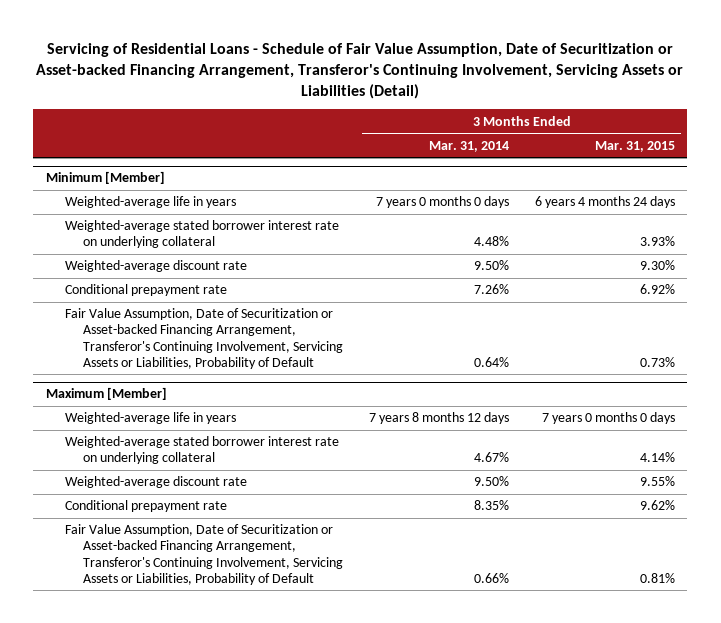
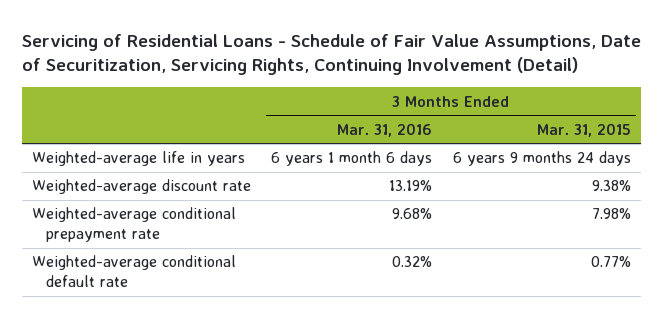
- Servicing of Residential Loans - Schedule of Fair Value Assumption, Date of Securitization or Asset-backed Financing Arrangement, Transferor's Continuing Involvement, Servicing Assets or Liabilities (Detail)
+ Servicing of Residential Loans - Schedule of Fair Value Assumptions, Date of Securitization, Servicing Rights, Continuing Involvement (Detail)
- | 3 Months Ended Mar. 31, 2014 | 3 Months Ended Mar. 31, 2015
+ | 3 Months Ended Mar. 31, 2016 | 3 Months Ended Mar. 31, 2015
- Minimum [Member]
- Weighted-average life in years | 7 years 0 months 0 days | 6 years 4 months 24 days
- Weighted-average stated borrower interest rate on underlying collateral | 4.48% | 3.93%
- Weighted-average discount rate | 9.50% | 9.30%
- Conditional prepayment rate | 7.26% | 6.92%
- Fair Value Assumption, Date of Securitization or Asset-backed Financing Arrangement, Transferor's Continuing Involvement, Servicing Assets or Liabilities, Probability of Default | 0.64% | 0.73%
- Maximum [Member]
- Weighted-average life in years | 7 years 8 months 12 days | 7 years 0 months 0 days
- Weighted-average stated borrower interest rate on underlying collateral | 4.67% | 4.14%
- Weighted-average discount rate | 9.50% | 9.55%
- Conditional prepayment rate | 8.35% | 9.62%
- Fair Value Assumption, Date of Securitization or Asset-backed Financing Arrangement, Transferor's Continuing Involvement, Servicing Assets or Liabilities, Probability of Default | 0.66% | 0.81%
+ Weighted-average life in years | 6 years 1 month 6 days | 6 years 9 months 24 days
+ Weighted-average discount rate | 13.19% | 9.38%
+ Weighted-average conditional prepayment rate | 9.68% | 7.98%
+ Weighted-average conditional default rate | 0.32% | 0.77%

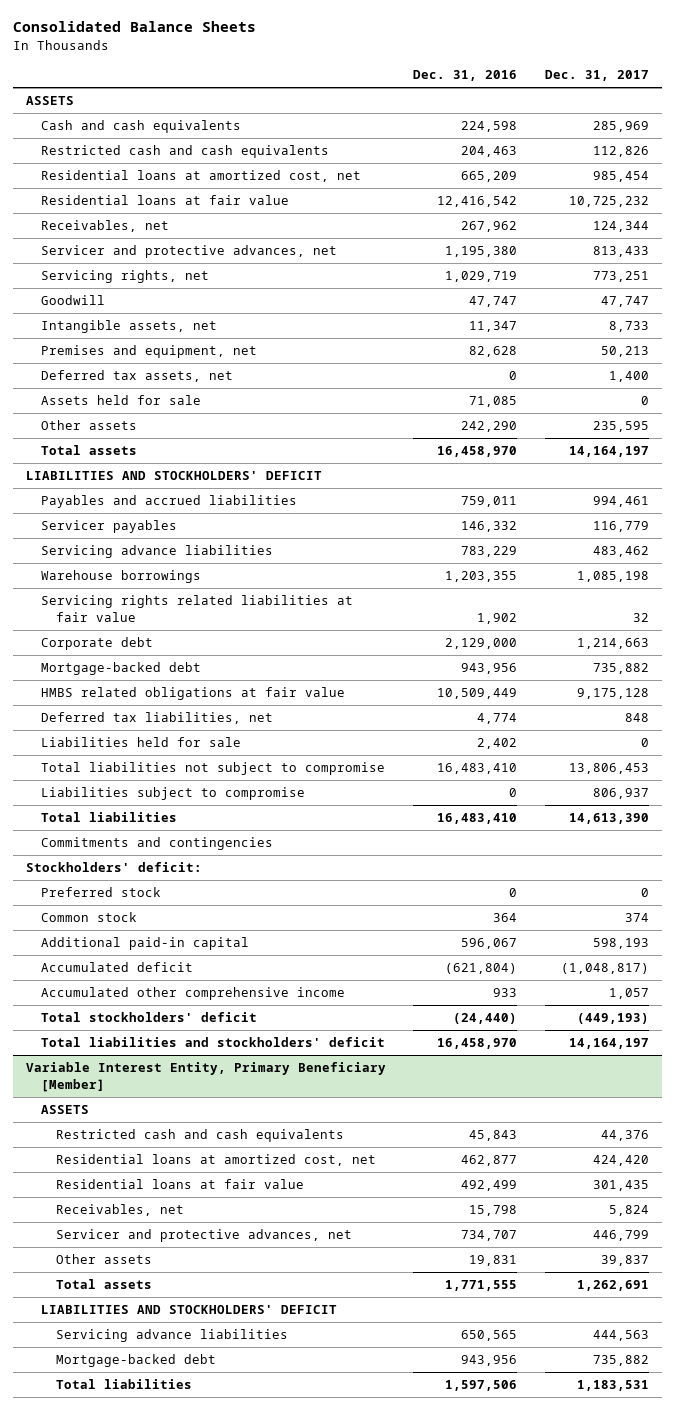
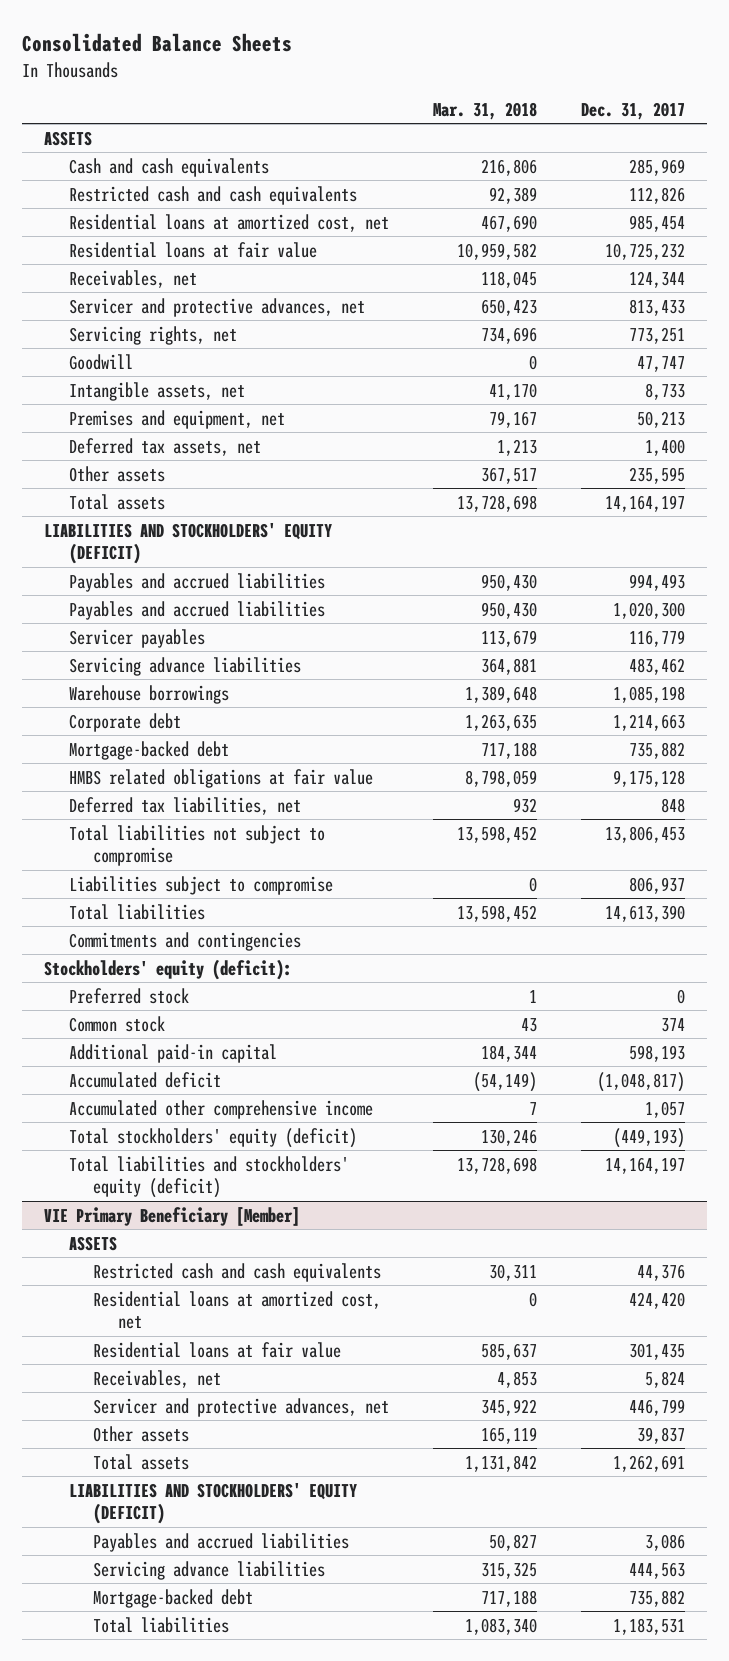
- | Dec. 31, 2016 | Dec. 31, 2017
+ | Mar. 31, 2018 | Dec. 31, 2017
- Assets held for sale | 71,085 | 0
- LIABILITIES AND STOCKHOLDERS' DEFICIT
- Payables and accrued liabilities | 759,011 | 994,461
+ LIABILITIES AND STOCKHOLDERS' EQUITY (DEFICIT)
+ Payables and accrued liabilities | 950,430 | 994,493
+ Payables and accrued liabilities | 950,430 | 1,020,300
- Servicing rights related liabilities at fair value | 1,902 | 32
- Liabilities held for sale | 2,402 | 0
- Stockholders' deficit:
+ Stockholders' equity (deficit):
- Total stockholders' deficit | (24,440) | (449,193)
- Total liabilities and stockholders' deficit | 16,458,970 | 14,164,197
- Variable Interest Entity, Primary Beneficiary [Member]
+ Total stockholders' equity (deficit) | 130,246 | (449,193)
+ Total liabilities and stockholders' equity (deficit) | 13,728,698 | 14,164,197
+ VIE Primary Beneficiary [Member]
- LIABILITIES AND STOCKHOLDERS' DEFICIT
+ LIABILITIES AND STOCKHOLDERS' EQUITY (DEFICIT)
+ Payables and accrued liabilities | 50,827 | 3,086

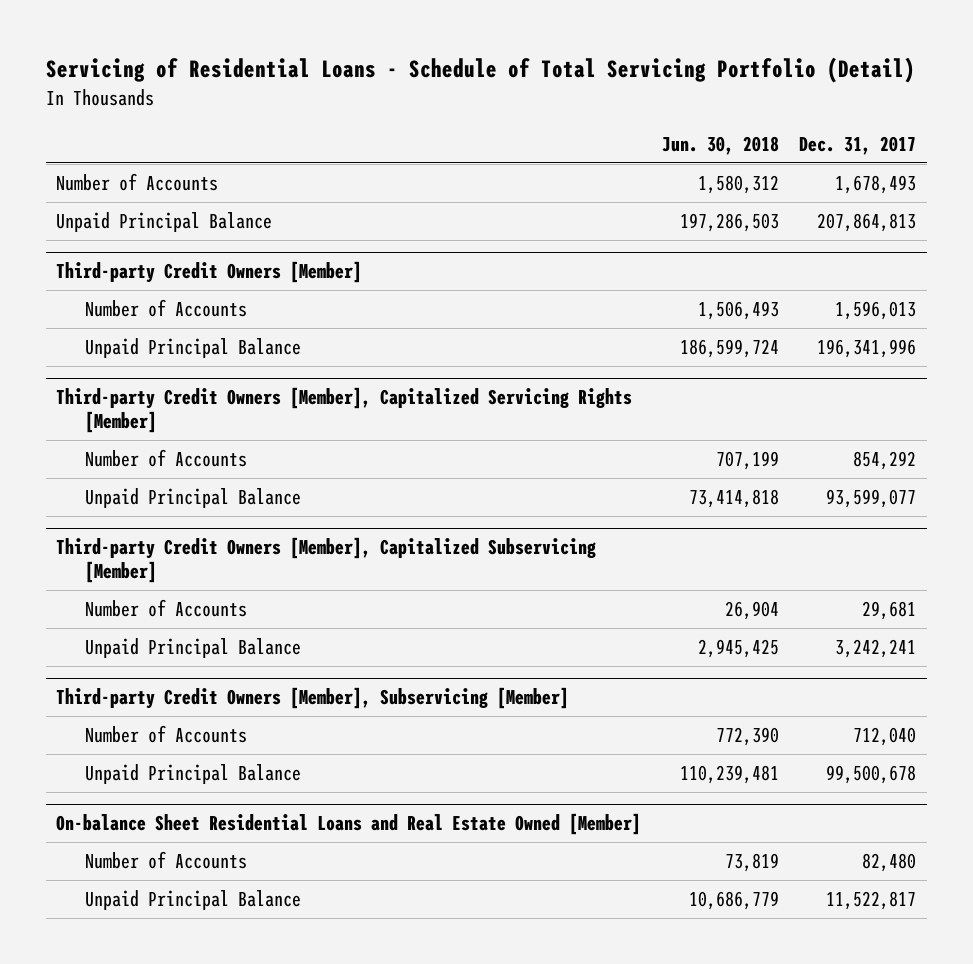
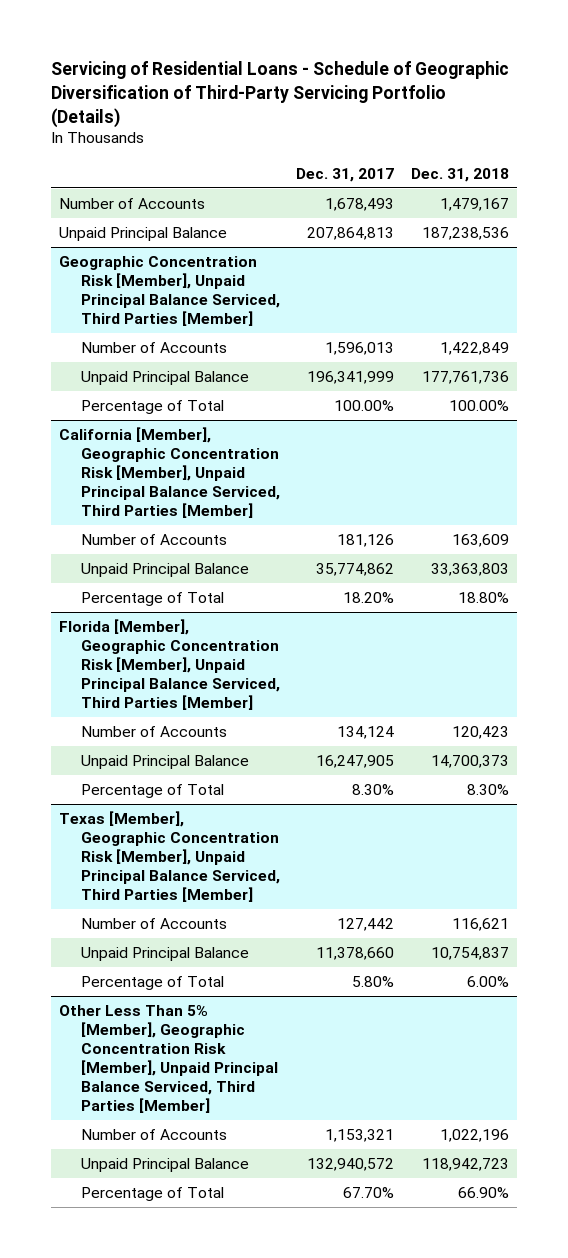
- Servicing of Residential Loans - Schedule of Total Servicing Portfolio (Detail)
+ Servicing of Residential Loans - Schedule of Geographic Diversification of Third-Party Servicing Portfolio (Details)
- | Jun. 30, 2018 | Dec. 31, 2017
+ | Dec. 31, 2017 | Dec. 31, 2018
- Third-party Credit Owners [Member]
+ Geographic Concentration Risk [Member], Unpaid Principal Balance Serviced, Third Parties [Member]
- Unpaid Principal Balance | 186,599,724 | 196,341,996
- Third-party Credit Owners [Member], Capitalized Servicing Rights [Member]
- Number of Accounts | 707,199 | 854,292
- Unpaid Principal Balance | 73,414,818 | 93,599,077
- Third-party Credit Owners [Member], Capitalized Subservicing [Member]
- Number of Accounts | 26,904 | 29,681
- Unpaid Principal Balance | 2,945,425 | 3,242,241
- Third-party Credit Owners [Member], Subservicing [Member]
- Number of Accounts | 772,390 | 712,040
- Unpaid Principal Balance | 110,239,481 | 99,500,678
- On-balance Sheet Residential Loans and Real Estate Owned [Member]
- Number of Accounts | 73,819 | 82,480
- Unpaid Principal Balance | 10,686,779 | 11,522,817
+ Unpaid Principal Balance | 196,341,999 | 177,761,736
+ Percentage of Total | 100.00% | 100.00%
+ California [Member], Geographic Concentration Risk [Member], Unpaid Principal Balance Serviced, Third Parties [Member]
+ Number of Accounts | 181,126 | 163,609
+ Unpaid Principal Balance | 35,774,862 | 33,363,803
+ Percentage of Total | 18.20% | 18.80%
+ Florida [Member], Geographic Concentration Risk [Member], Unpaid Principal Balance Serviced, Third Parties [Member]
+ Number of Accounts | 134,124 | 120,423
+ Unpaid Principal Balance | 16,247,905 | 14,700,373
+ Percentage of Total | 8.30% | 8.30%
+ Texas [Member], Geographic Concentration Risk [Member], Unpaid Principal Balance Serviced, Third Parties [Member]
+ Number of Accounts | 127,442 | 116,621
+ Unpaid Principal Balance | 11,378,660 | 10,754,837
+ Percentage of Total | 5.80% | 6.00%
+ Other Less Than 5% [Member], Geographic Concentration Risk [Member], Unpaid Principal Balance Serviced, Third Parties [Member]
+ Number of Accounts | 1,153,321 | 1,022,196
+ Unpaid Principal Balance | 132,940,572 | 118,942,723
+ Percentage of Total | 67.70% | 66.90%

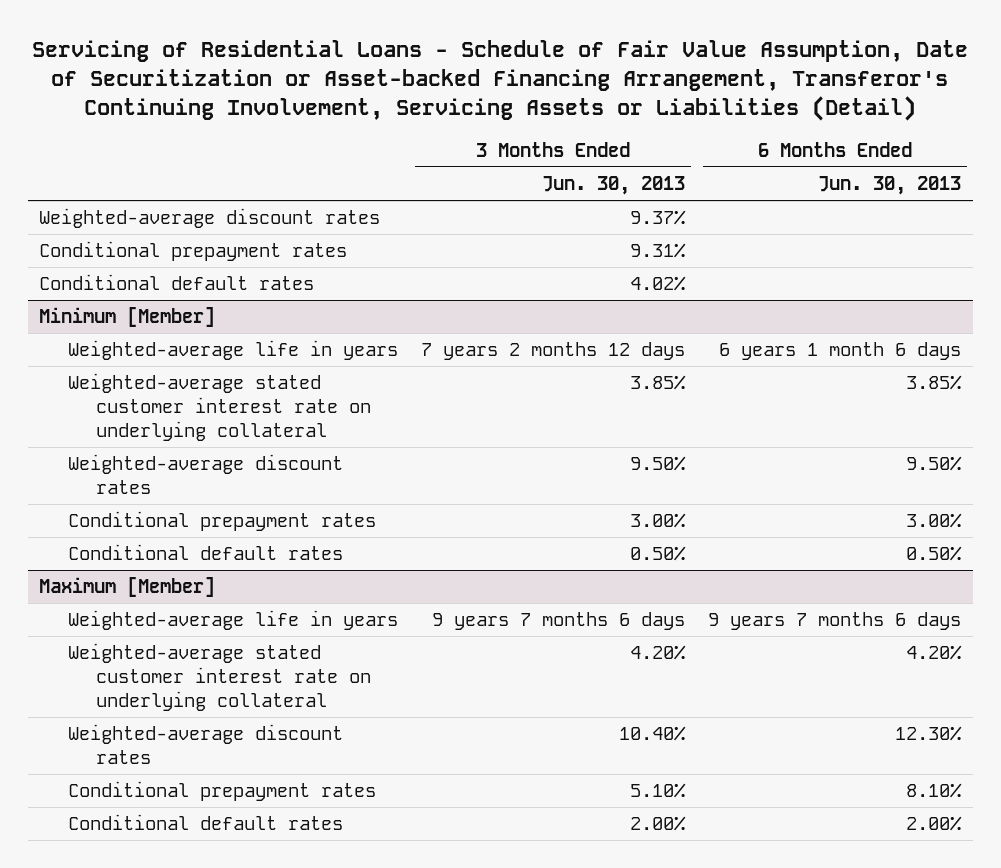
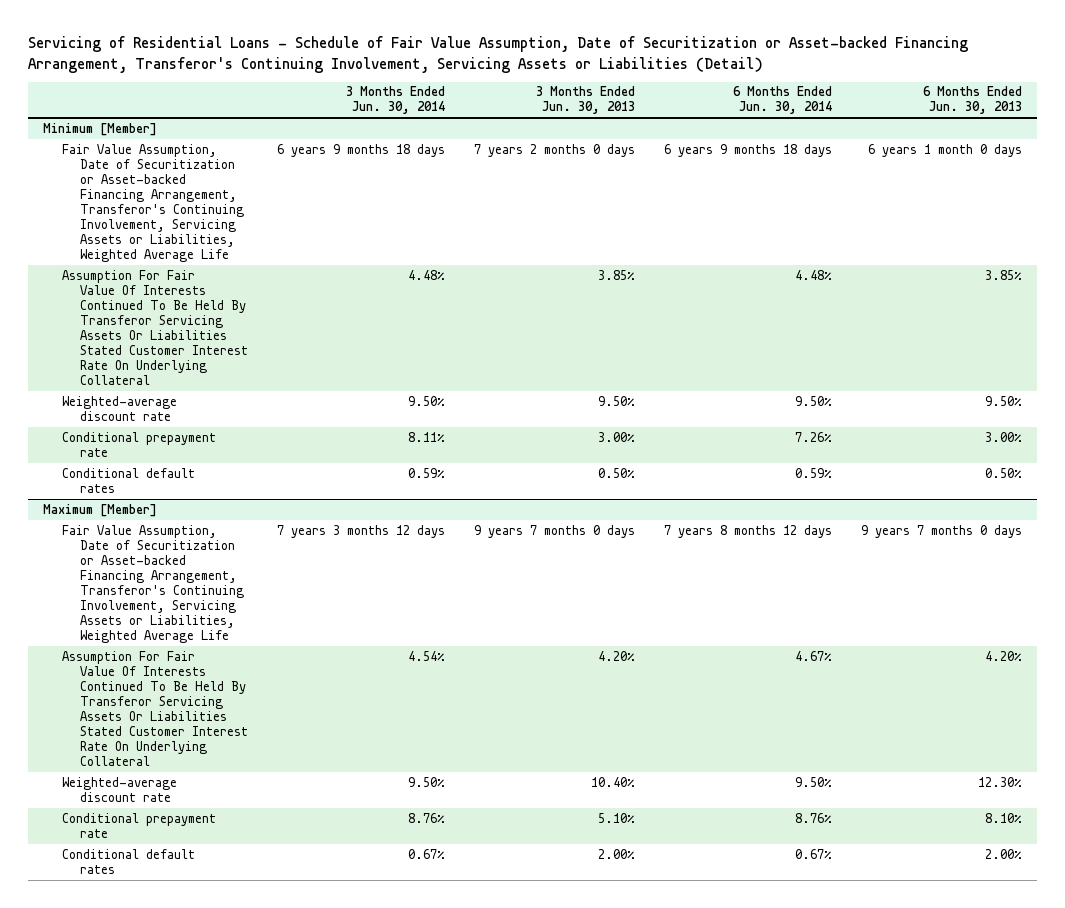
- | 3 Months Ended Jun. 30, 2013 | 6 Months Ended Jun. 30, 2013
+ | 3 Months Ended Jun. 30, 2014 | 3 Months Ended Jun. 30, 2013 | 6 Months Ended Jun. 30, 2014 | 6 Months Ended Jun. 30, 2013
- Weighted-average discount rates | 9.37% |
- Conditional prepayment rates | 9.31% |
- Conditional default rates | 4.02% |
@ Minimum [Member]
- Weighted-average life in years | 7 years 2 months 12 days | 6 years 1 month 6 days
- Weighted-average stated customer interest rate on underlying collateral | 3.85% | 3.85%
- Weighted-average discount rates | 9.50% | 9.50%
- Conditional prepayment rates | 3.00% | 3.00%
+ Fair Value Assumption, Date of Securitization or Asset-backed Financing Arrangement, Transferor's Continuing Involvement, Servicing Assets or Liabilities, Weighted Average Life | 6 years 9 months 18 days | 7 years 2 months 0 days | 6 years 9 months 18 days | 6 years 1 month 0 days
+ Assumption For Fair Value Of Interests Continued To Be Held By Transferor Servicing Assets Or Liabilities Stated Customer Interest Rate On Underlying Collateral | 4.48% | 3.85% | 4.48% | 3.85%
+ Weighted-average discount rate | 9.50% | 9.50% | 9.50% | 9.50%
+ Conditional prepayment rate | 8.11% | 3.00% | 7.26% | 3.00%
@ Maximum [Member]
- Weighted-average life in years | 9 years 7 months 6 days | 9 years 7 months 6 days
- Weighted-average stated customer interest rate on underlying collateral | 4.20% | 4.20%
- Weighted-average discount rates | 10.40% | 12.30%
- Conditional prepayment rates | 5.10% | 8.10%
+ Fair Value Assumption, Date of Securitization or Asset-backed Financing Arrangement, Transferor's Continuing Involvement, Servicing Assets or Liabilities, Weighted Average Life | 7 years 3 months 12 days | 9 years 7 months 0 days | 7 years 8 months 12 days | 9 years 7 months 0 days
+ Assumption For Fair Value Of Interests Continued To Be Held By Transferor Servicing Assets Or Liabilities Stated Customer Interest Rate On Underlying Collateral | 4.54% | 4.20% | 4.67% | 4.20%
+ Weighted-average discount rate | 9.50% | 10.40% | 9.50% | 12.30%
+ Conditional prepayment rate | 8.76% | 5.10% | 8.76% | 8.10%

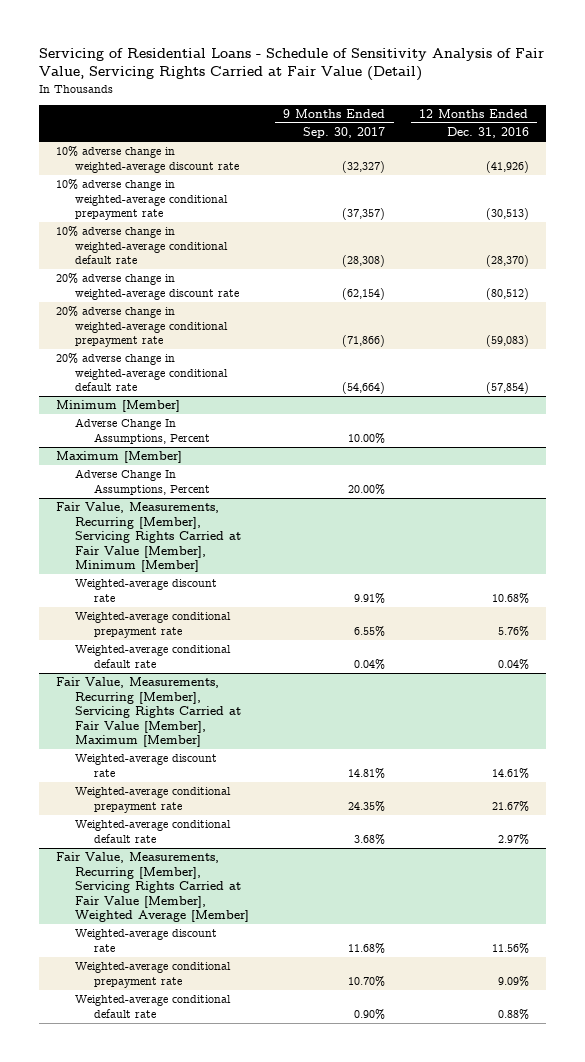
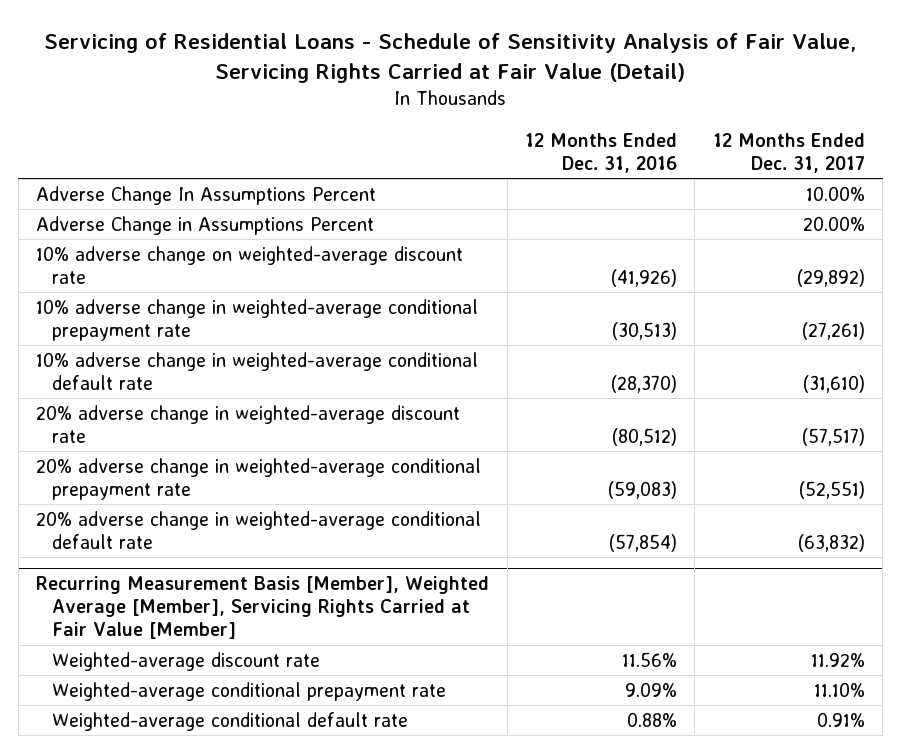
- | 9 Months Ended Sep. 30, 2017 | 12 Months Ended Dec. 31, 2016
+ | 12 Months Ended Dec. 31, 2016 | 12 Months Ended Dec. 31, 2017
- 10% adverse change in weighted-average discount rate | (32,327) | (41,926)
+ Adverse Change In Assumptions Percent | | 10.00%
+ Adverse Change in Assumptions Percent | | 20.00%
+ 10% adverse change on weighted-average discount rate | (41,926) | (29,892)
- Minimum [Member]
- Adverse Change In Assumptions, Percent | 10.00% |
- Maximum [Member]
- Adverse Change In Assumptions, Percent | 20.00% |
- Fair Value, Measurements, Recurring [Member], Servicing Rights Carried at Fair Value [Member], Minimum [Member]
- Weighted-average discount rate | 9.91% | 10.68%
- Weighted-average conditional prepayment rate | 6.55% | 5.76%
- Weighted-average conditional default rate | 0.04% | 0.04%
- Fair Value, Measurements, Recurring [Member], Servicing Rights Carried at Fair Value [Member], Maximum [Member]
- Weighted-average discount rate | 14.81% | 14.61%
- Weighted-average conditional prepayment rate | 24.35% | 21.67%
- Weighted-average conditional default rate | 3.68% | 2.97%
- Fair Value, Measurements, Recurring [Member], Servicing Rights Carried at Fair Value [Member], Weighted Average [Member]
+ Recurring Measurement Basis [Member], Weighted Average [Member], Servicing Rights Carried at Fair Value [Member]

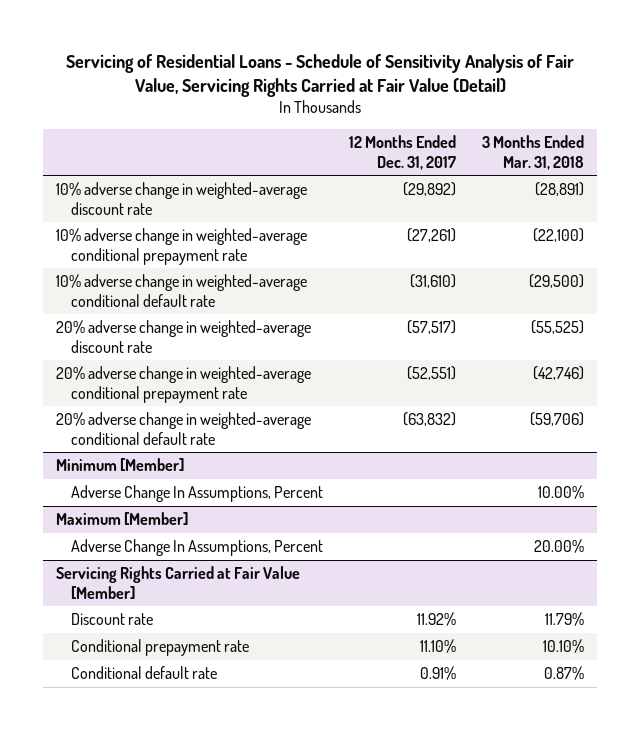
- | 12 Months Ended Dec. 31, 2016 | 12 Months Ended Dec. 31, 2017
+ | 12 Months Ended Dec. 31, 2017 | 3 Months Ended Mar. 31, 2018
- Adverse Change In Assumptions Percent | | 10.00%
- Adverse Change in Assumptions Percent | | 20.00%
- 10% adverse change on weighted-average discount rate | (41,926) | (29,892)
+ 10% adverse change in weighted-average discount rate | (29,892) | (28,891)
- Recurring Measurement Basis [Member], Weighted Average [Member], Servicing Rights Carried at Fair Value [Member]
- Weighted-average discount rate | 11.56% | 11.92%
- Weighted-average conditional prepayment rate | 9.09% | 11.10%
- Weighted-average conditional default rate | 0.88% | 0.91%
+ Minimum [Member]
+ Adverse Change In Assumptions, Percent | | 10.00%
+ Maximum [Member]
+ Adverse Change In Assumptions, Percent | | 20.00%
+ Servicing Rights Carried at Fair Value [Member]
+ Discount rate | 11.92% | 11.79%
+ Conditional prepayment rate | 11.10% | 10.10%
+ Conditional default rate | 0.91% | 0.87%

